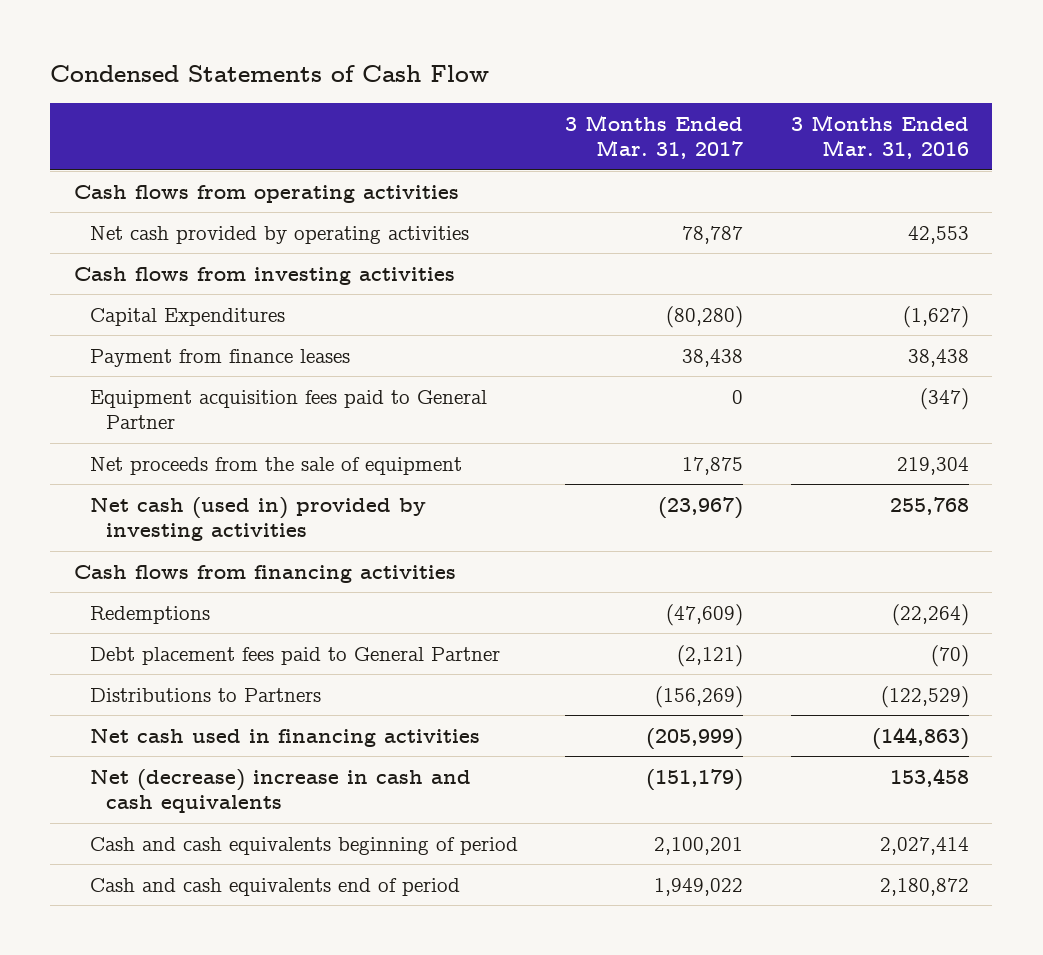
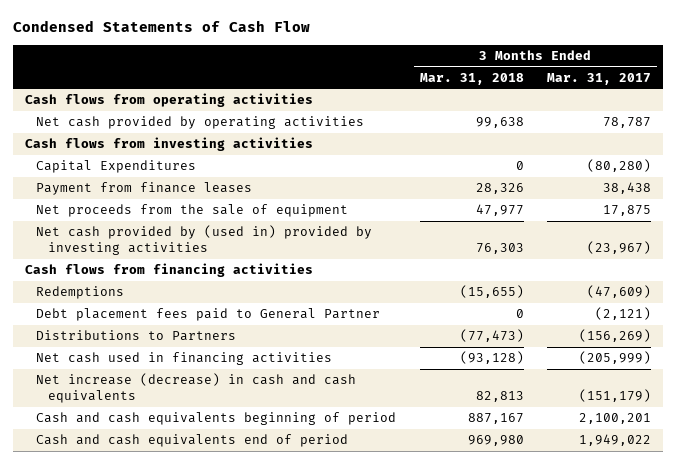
- | 3 Months Ended Mar. 31, 2017 | 3 Months Ended Mar. 31, 2016
+ | 3 Months Ended Mar. 31, 2018 | 3 Months Ended Mar. 31, 2017
- Equipment acquisition fees paid to General Partner | 0 | (347)
- Net cash (used in) provided by investing activities | (23,967) | 255,768
+ Net cash provided by (used in) provided by investing activities | 76,303 | (23,967)
- Net (decrease) increase in cash and cash equivalents | (151,179) | 153,458
+ Net increase (decrease) in cash and cash equivalents | 82,813 | (151,179)

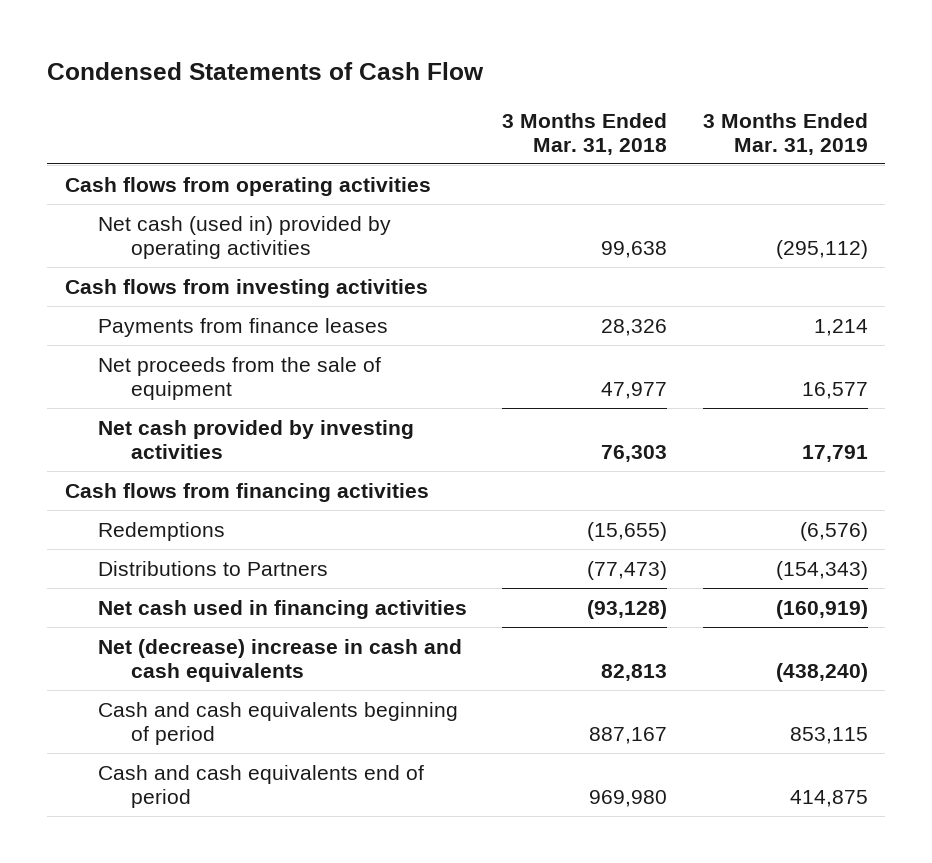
- | 3 Months Ended Mar. 31, 2018 | 3 Months Ended Mar. 31, 2017
+ | 3 Months Ended Mar. 31, 2018 | 3 Months Ended Mar. 31, 2019
- Net cash provided by operating activities | 99,638 | 78,787
+ Net cash (used in) provided by operating activities | 99,638 | (295,112)
- Capital Expenditures | 0 | (80,280)
- Payment from finance leases | 28,326 | 38,438
+ Payments from finance leases | 28,326 | 1,214
- Net cash provided by (used in) provided by investing activities | 76,303 | (23,967)
+ Net cash provided by investing activities | 76,303 | 17,791
- Debt placement fees paid to General Partner | 0 | (2,121)
- Net increase (decrease) in cash and cash equivalents | 82,813 | (151,179)
+ Net (decrease) increase in cash and cash equivalents | 82,813 | (438,240)

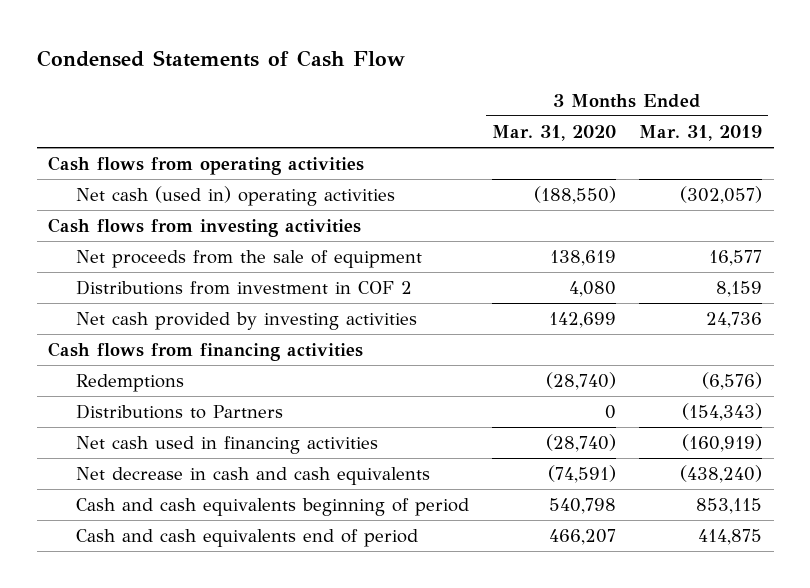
- | 3 Months Ended Mar. 31, 2018 | 3 Months Ended Mar. 31, 2019
+ | 3 Months Ended Mar. 31, 2020 | 3 Months Ended Mar. 31, 2019
- Net cash (used in) provided by operating activities | 99,638 | (295,112)
+ Net cash (used in) operating activities | (188,550) | (302,057)
- Payments from finance leases | 28,326 | 1,214
- Net cash provided by investing activities | 76,303 | 17,791
+ Distributions from investment in COF 2 | 4,080 | 8,159
+ Net cash provided by investing activities | 142,699 | 24,736
- Net (decrease) increase in cash and cash equivalents | 82,813 | (438,240)
+ Net decrease in cash and cash equivalents | (74,591) | (438,240)

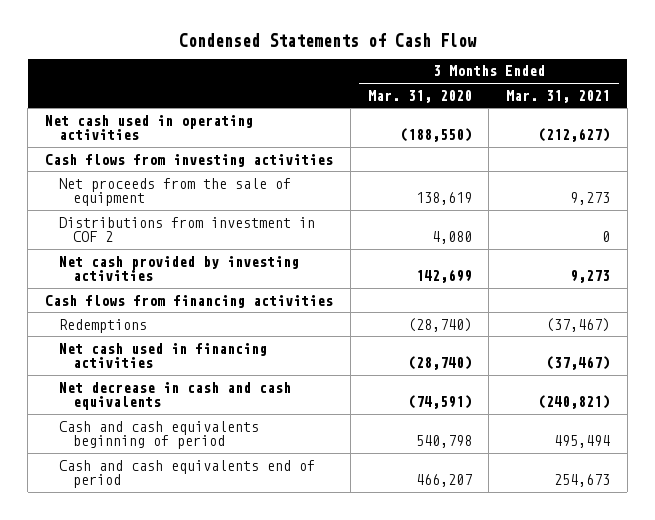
- | 3 Months Ended Mar. 31, 2020 | 3 Months Ended Mar. 31, 2019
+ | 3 Months Ended Mar. 31, 2020 | 3 Months Ended Mar. 31, 2021
- Cash flows from operating activities
- Net cash (used in) operating activities | (188,550) | (302,057)
+ Net cash used in operating activities | (188,550) | (212,627)
- Distributions to Partners | 0 | (154,343)

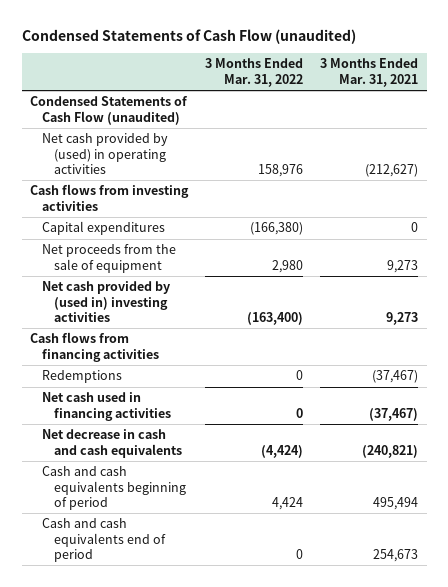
- Condensed Statements of Cash Flow
+ Condensed Statements of Cash Flow (unaudited)
- | 3 Months Ended Mar. 31, 2020 | 3 Months Ended Mar. 31, 2021
+ | 3 Months Ended Mar. 31, 2022 | 3 Months Ended Mar. 31, 2021
- Net cash used in operating activities | (188,550) | (212,627)
+ Condensed Statements of Cash Flow (unaudited)
+ Net cash provided by (used) in operating activities | 158,976 | (212,627)
+ Capital expenditures | (166,380) | 0
- Distributions from investment in COF 2 | 4,080 | 0
- Net cash provided by investing activities | 142,699 | 9,273
+ Net cash provided by (used in) investing activities | (163,400) | 9,273

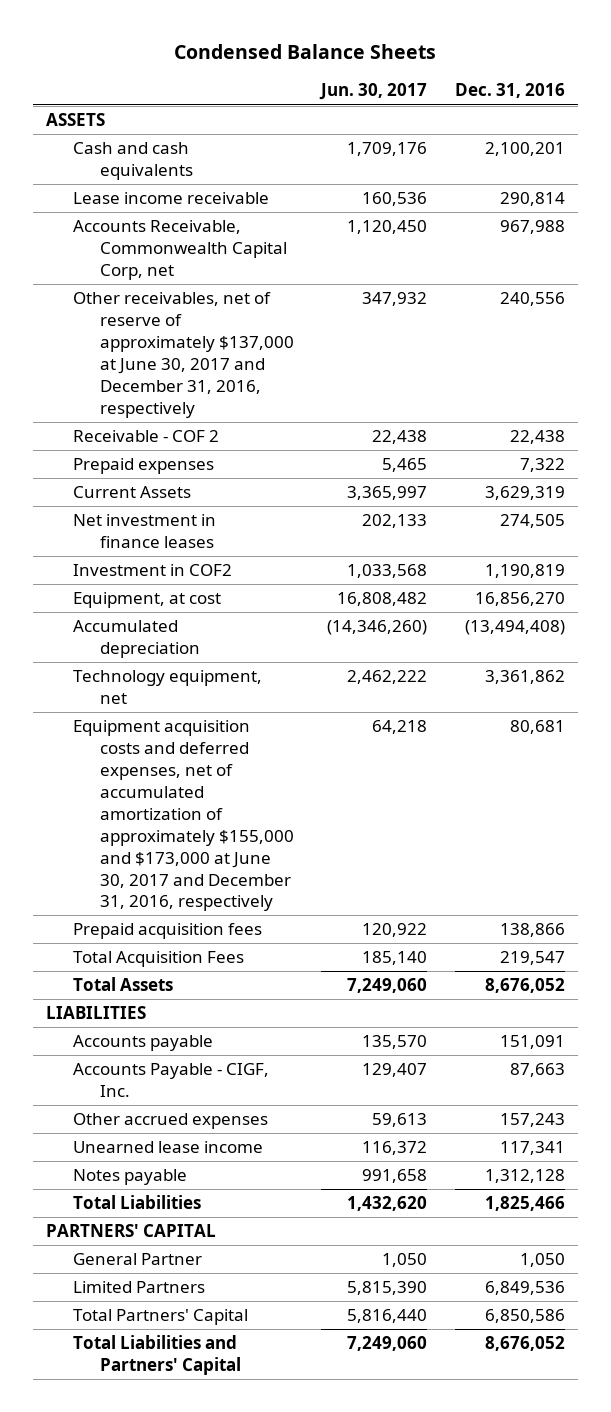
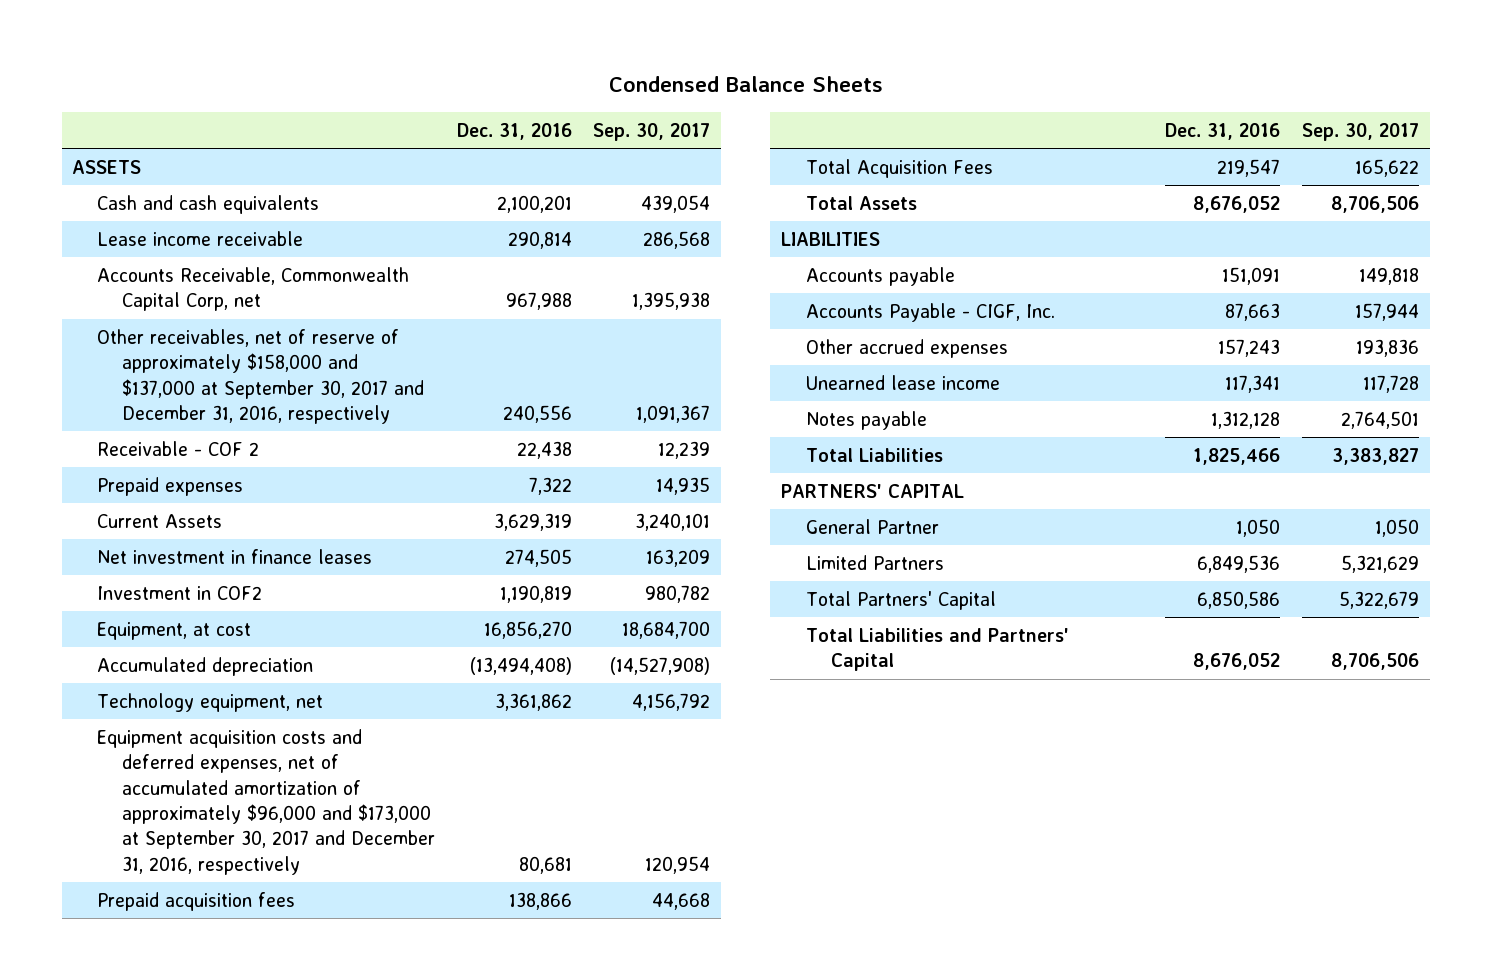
- | Jun. 30, 2017 | Dec. 31, 2016
+ | Dec. 31, 2016 | Sep. 30, 2017
- Other receivables, net of reserve of approximately $137,000 at June 30, 2017 and December 31, 2016, respectively | 347,932 | 240,556
+ Other receivables, net of reserve of approximately $158,000 and $137,000 at September 30, 2017 and December 31, 2016, respectively | 240,556 | 1,091,367
- Equipment acquisition costs and deferred expenses, net of accumulated amortization of approximately $155,000 and $173,000 at June 30, 2017 and December 31, 2016, respectively | 64,218 | 80,681
+ Equipment acquisition costs and deferred expenses, net of accumulated amortization of approximately $96,000 and $173,000 at September 30, 2017 and December 31, 2016, respectively | 80,681 | 120,954

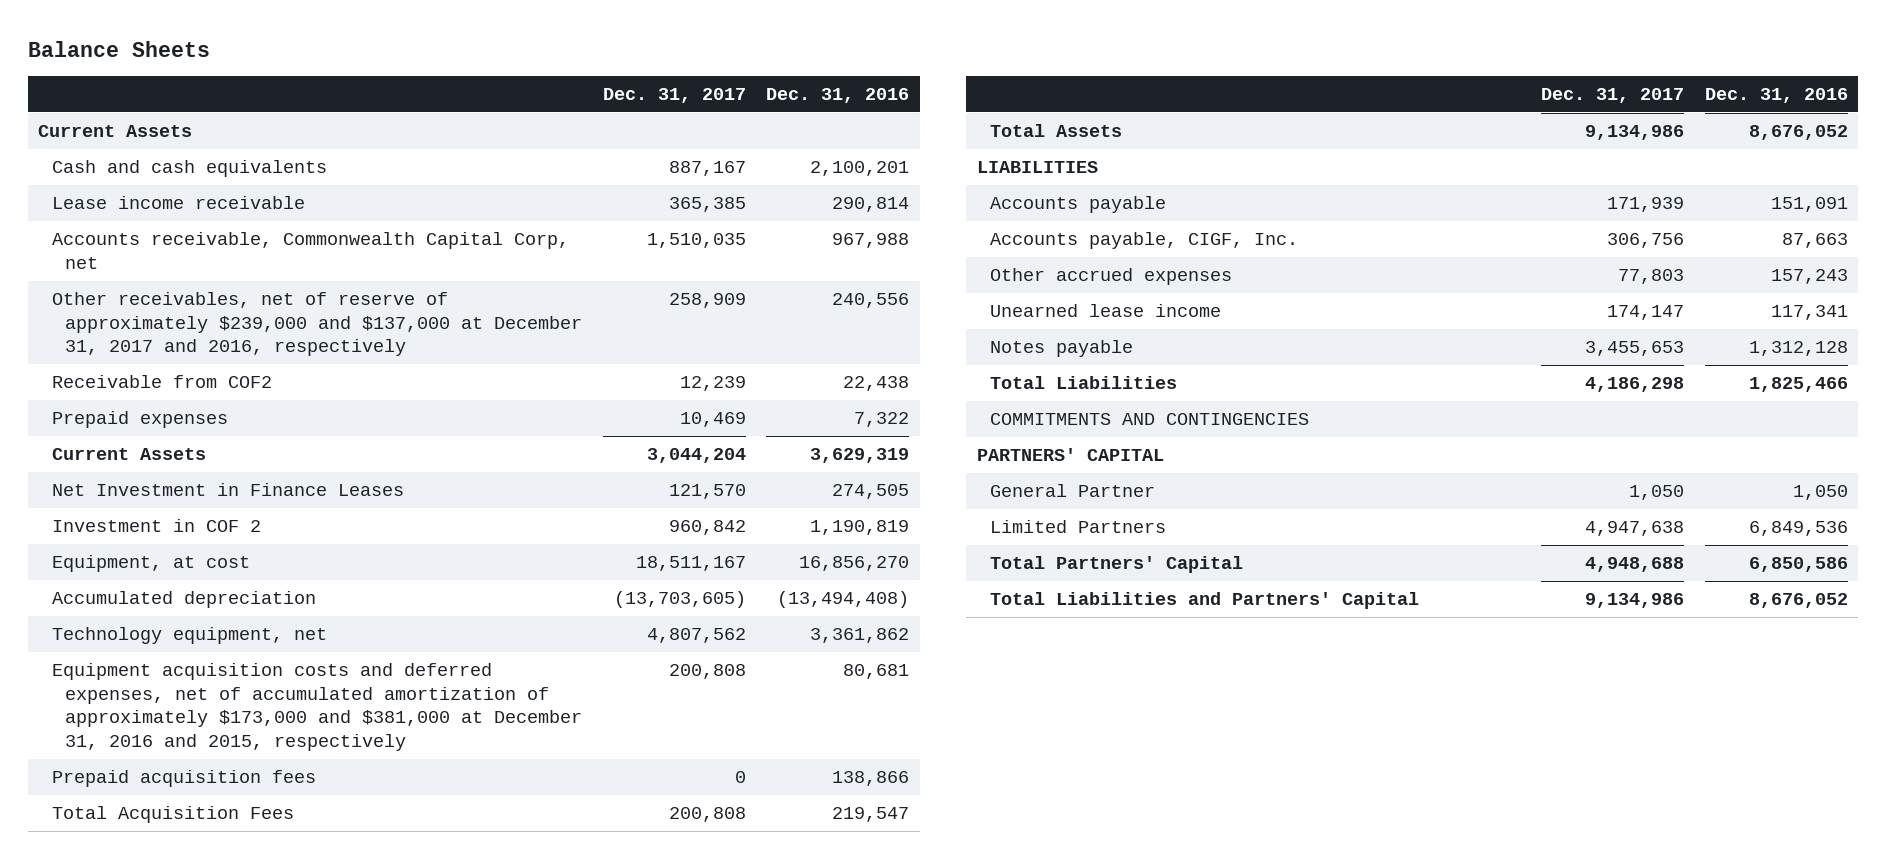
- Condensed Balance Sheets
+ Balance Sheets
- | Dec. 31, 2016 | Sep. 30, 2017
+ | Dec. 31, 2017 | Dec. 31, 2016
- ASSETS
+ Current Assets
- Accounts Receivable, Commonwealth Capital Corp, net | 967,988 | 1,395,938
- Other receivables, net of reserve of approximately $158,000 and $137,000 at September 30, 2017 and December 31, 2016, respectively | 240,556 | 1,091,367
- Receivable - COF 2 | 22,438 | 12,239
+ Accounts receivable, Commonwealth Capital Corp, net | 1,510,035 | 967,988
+ Other receivables, net of reserve of approximately $239,000 and $137,000 at December 31, 2017 and 2016, respectively | 258,909 | 240,556
+ Receivable from COF2 | 12,239 | 22,438
- Net investment in finance leases | 274,505 | 163,209
- Investment in COF2 | 1,190,819 | 980,782
+ Net Investment in Finance Leases | 121,570 | 274,505
+ Investment in COF 2 | 960,842 | 1,190,819
- Equipment acquisition costs and deferred expenses, net of accumulated amortization of approximately $96,000 and $173,000 at September 30, 2017 and December 31, 2016, respectively | 80,681 | 120,954
+ Equipment acquisition costs and deferred expenses, net of accumulated amortization of approximately $173,000 and $381,000 at December 31, 2016 and 2015, respectively | 200,808 | 80,681
- Accounts Payable - CIGF, Inc. | 87,663 | 157,944
+ Accounts payable, CIGF, Inc. | 306,756 | 87,663
+ COMMITMENTS AND CONTINGENCIES

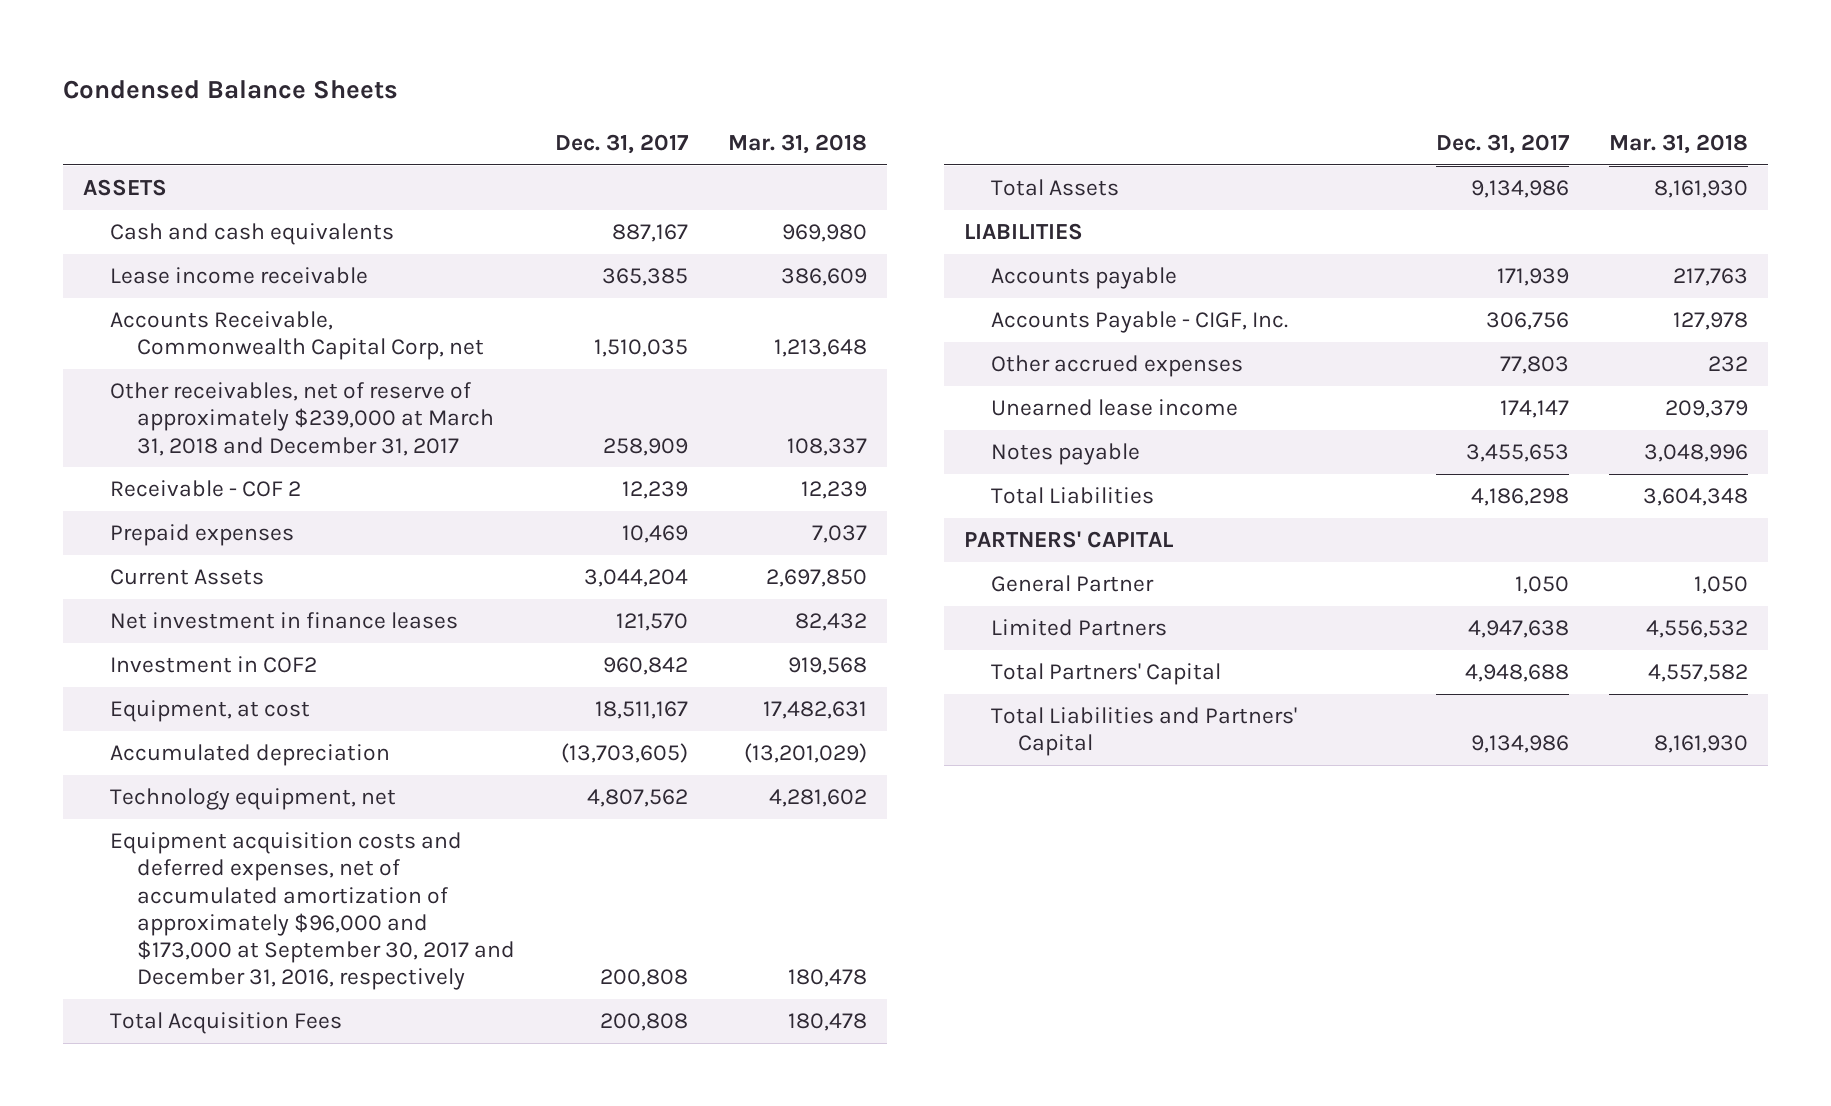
- Balance Sheets
+ Condensed Balance Sheets
- | Dec. 31, 2017 | Dec. 31, 2016
+ | Dec. 31, 2017 | Mar. 31, 2018
- Current Assets
+ ASSETS
- Accounts receivable, Commonwealth Capital Corp, net | 1,510,035 | 967,988
- Other receivables, net of reserve of approximately $239,000 and $137,000 at December 31, 2017 and 2016, respectively | 258,909 | 240,556
- Receivable from COF2 | 12,239 | 22,438
+ Accounts Receivable, Commonwealth Capital Corp, net | 1,510,035 | 1,213,648
+ Other receivables, net of reserve of approximately $239,000 at March 31, 2018 and December 31, 2017 | 258,909 | 108,337
+ Receivable - COF 2 | 12,239 | 12,239
- Net Investment in Finance Leases | 121,570 | 274,505
- Investment in COF 2 | 960,842 | 1,190,819
+ Net investment in finance leases | 121,570 | 82,432
+ Investment in COF2 | 960,842 | 919,568
- Equipment acquisition costs and deferred expenses, net of accumulated amortization of approximately $173,000 and $381,000 at December 31, 2016 and 2015, respectively | 200,808 | 80,681
- Prepaid acquisition fees | 0 | 138,866
+ Equipment acquisition costs and deferred expenses, net of accumulated amortization of approximately $96,000 and $173,000 at September 30, 2017 and December 31, 2016, respectively | 200,808 | 180,478
- Accounts payable, CIGF, Inc. | 306,756 | 87,663
+ Accounts Payable - CIGF, Inc. | 306,756 | 127,978
- COMMITMENTS AND CONTINGENCIES

